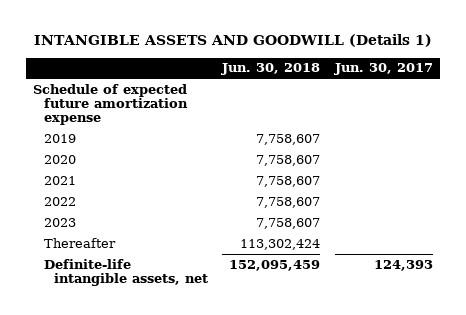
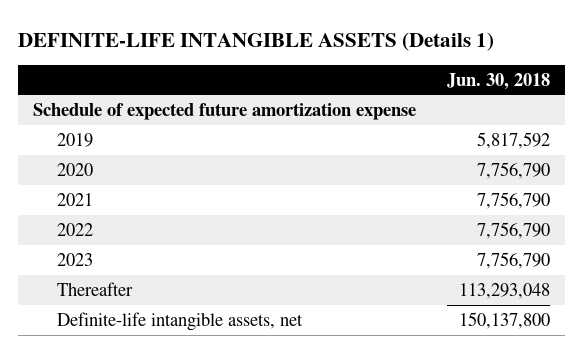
- INTANGIBLE ASSETS AND GOODWILL (Details 1)
+ DEFINITE-LIFE INTANGIBLE ASSETS (Details 1)
- | Jun. 30, 2018 | Jun. 30, 2017
+ | Jun. 30, 2018
- 2019 | 7,758,607 |
- 2020 | 7,758,607 |
- 2021 | 7,758,607 |
- 2022 | 7,758,607 |
- 2023 | 7,758,607 |
- Thereafter | 113,302,424 |
- Definite-life intangible assets, net | 152,095,459 | 124,393
+ 2019 | 5,817,592
+ 2020 | 7,756,790
+ 2021 | 7,756,790
+ 2022 | 7,756,790
+ 2023 | 7,756,790
+ Thereafter | 113,293,048
+ Definite-life intangible assets, net | 150,137,800

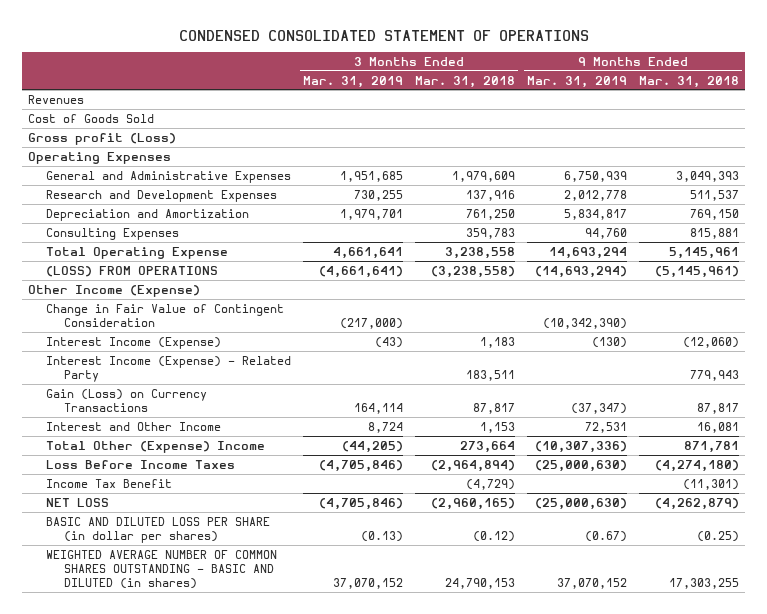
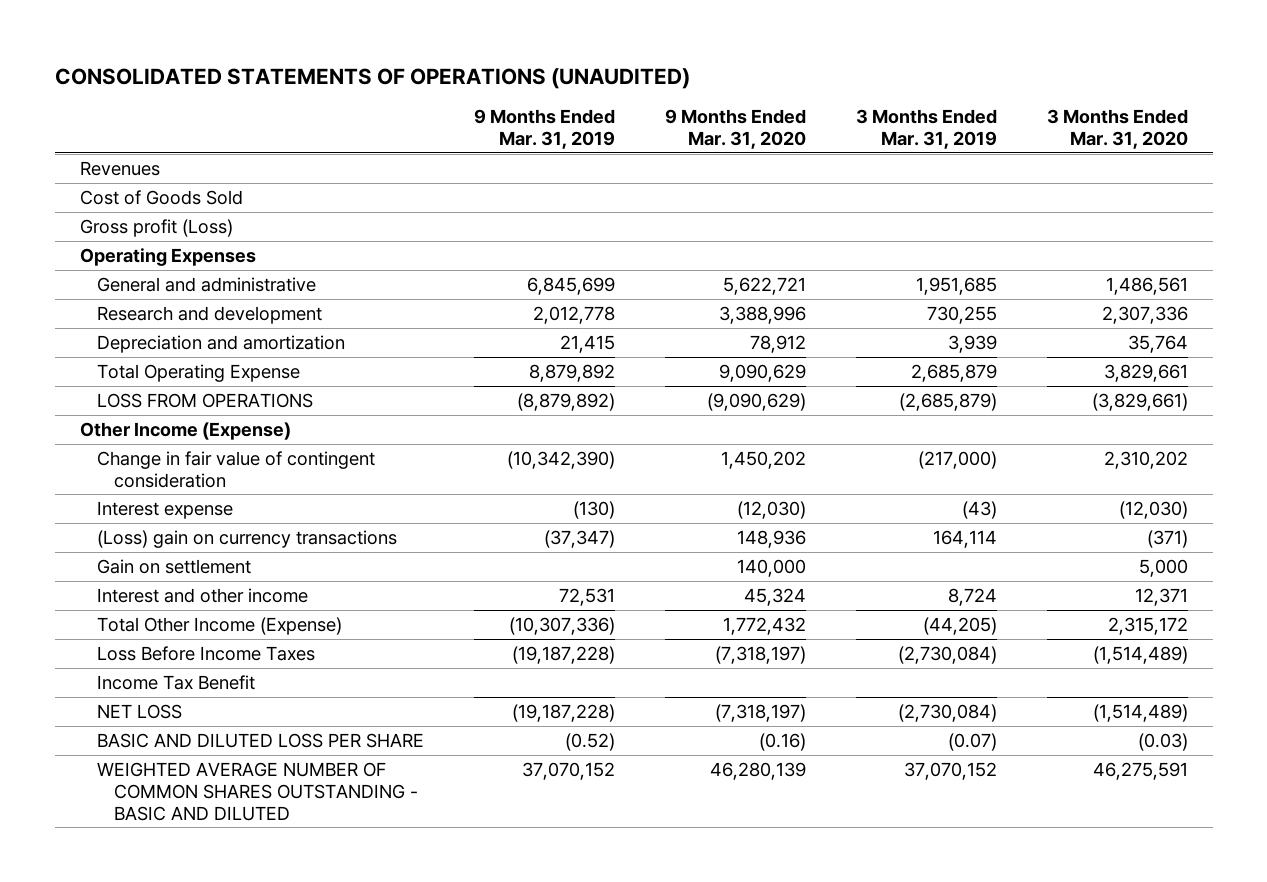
- CONDENSED CONSOLIDATED STATEMENT OF OPERATIONS
+ CONSOLIDATED STATEMENTS OF OPERATIONS (UNAUDITED)
- | 3 Months Ended Mar. 31, 2019 | 3 Months Ended Mar. 31, 2018 | 9 Months Ended Mar. 31, 2019 | 9 Months Ended Mar. 31, 2018
+ | 9 Months Ended Mar. 31, 2019 | 9 Months Ended Mar. 31, 2020 | 3 Months Ended Mar. 31, 2019 | 3 Months Ended Mar. 31, 2020
- General and Administrative Expenses | 1,951,685 | 1,979,609 | 6,750,939 | 3,049,393
- Research and Development Expenses | 730,255 | 137,916 | 2,012,778 | 511,537
- Depreciation and Amortization | 1,979,701 | 761,250 | 5,834,817 | 769,150
- Consulting Expenses | | 359,783 | 94,760 | 815,881
- Total Operating Expense | 4,661,641 | 3,238,558 | 14,693,294 | 5,145,961
- (LOSS) FROM OPERATIONS | (4,661,641) | (3,238,558) | (14,693,294) | (5,145,961)
+ General and administrative | 6,845,699 | 5,622,721 | 1,951,685 | 1,486,561
+ Research and development | 2,012,778 | 3,388,996 | 730,255 | 2,307,336
+ Depreciation and amortization | 21,415 | 78,912 | 3,939 | 35,764
+ Total Operating Expense | 8,879,892 | 9,090,629 | 2,685,879 | 3,829,661
+ LOSS FROM OPERATIONS | (8,879,892) | (9,090,629) | (2,685,879) | (3,829,661)
- Change in Fair Value of Contingent Consideration | (217,000) | | (10,342,390) |
- Interest Income (Expense) | (43) | 1,183 | (130) | (12,060)
- Interest Income (Expense) - Related Party | | 183,511 | | 779,943
- Gain (Loss) on Currency Transactions | 164,114 | 87,817 | (37,347) | 87,817
- Interest and Other Income | 8,724 | 1,153 | 72,531 | 16,081
- Total Other (Expense) Income | (44,205) | 273,664 | (10,307,336) | 871,781
- Loss Before Income Taxes | (4,705,846) | (2,964,894) | (25,000,630) | (4,274,180)
+ Change in fair value of contingent consideration | (10,342,390) | 1,450,202 | (217,000) | 2,310,202
+ Interest expense | (130) | (12,030) | (43) | (12,030)
+ (Loss) gain on currency transactions | (37,347) | 148,936 | 164,114 | (371)
+ Gain on settlement | | 140,000 | | 5,000
+ Interest and other income | 72,531 | 45,324 | 8,724 | 12,371
+ Total Other Income (Expense) | (10,307,336) | 1,772,432 | (44,205) | 2,315,172
+ Loss Before Income Taxes | (19,187,228) | (7,318,197) | (2,730,084) | (1,514,489)
- NET LOSS | (4,705,846) | (2,960,165) | (25,000,630) | (4,262,879)
- BASIC AND DILUTED LOSS PER SHARE (in dollar per shares) | (0.13) | (0.12) | (0.67) | (0.25)
- WEIGHTED AVERAGE NUMBER OF COMMON SHARES OUTSTANDING - BASIC AND DILUTED (in shares) | 37,070,152 | 24,790,153 | 37,070,152 | 17,303,255
+ NET LOSS | (19,187,228) | (7,318,197) | (2,730,084) | (1,514,489)
+ BASIC AND DILUTED LOSS PER SHARE | (0.52) | (0.16) | (0.07) | (0.03)
+ WEIGHTED AVERAGE NUMBER OF COMMON SHARES OUTSTANDING - BASIC AND DILUTED | 37,070,152 | 46,280,139 | 37,070,152 | 46,275,591

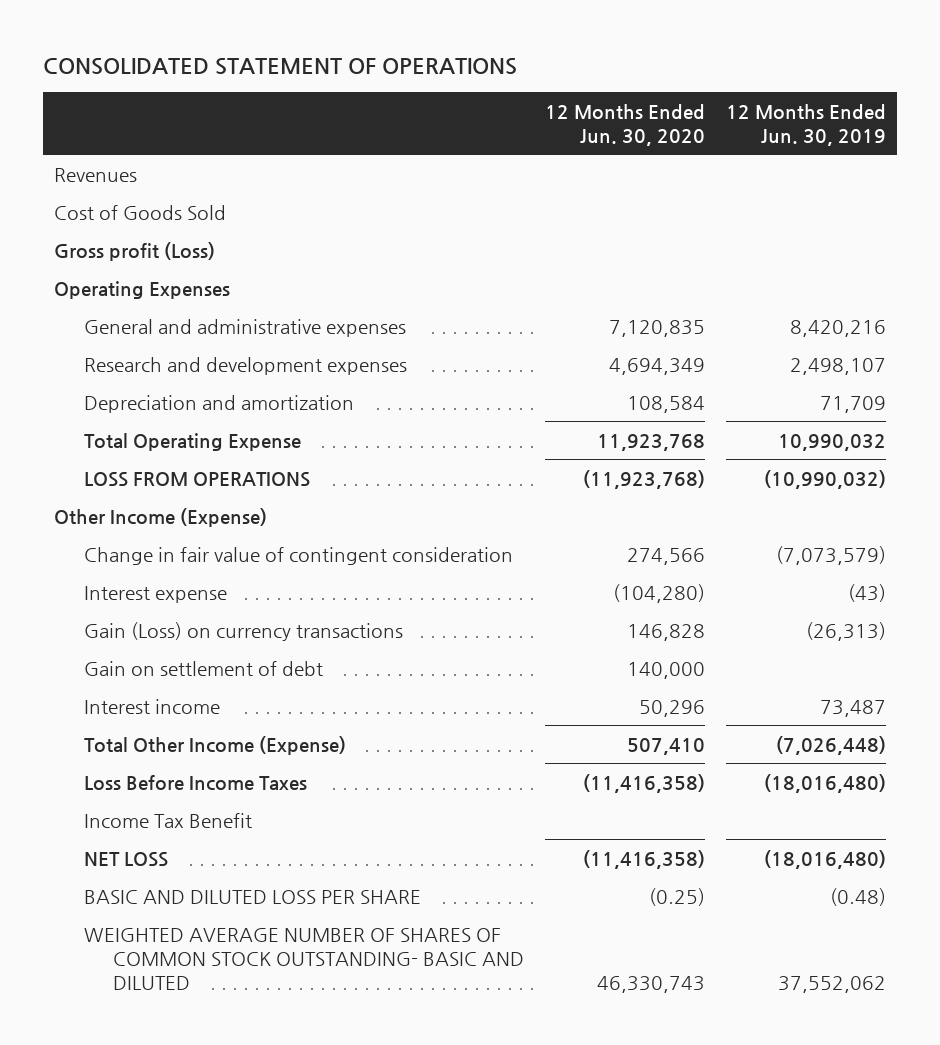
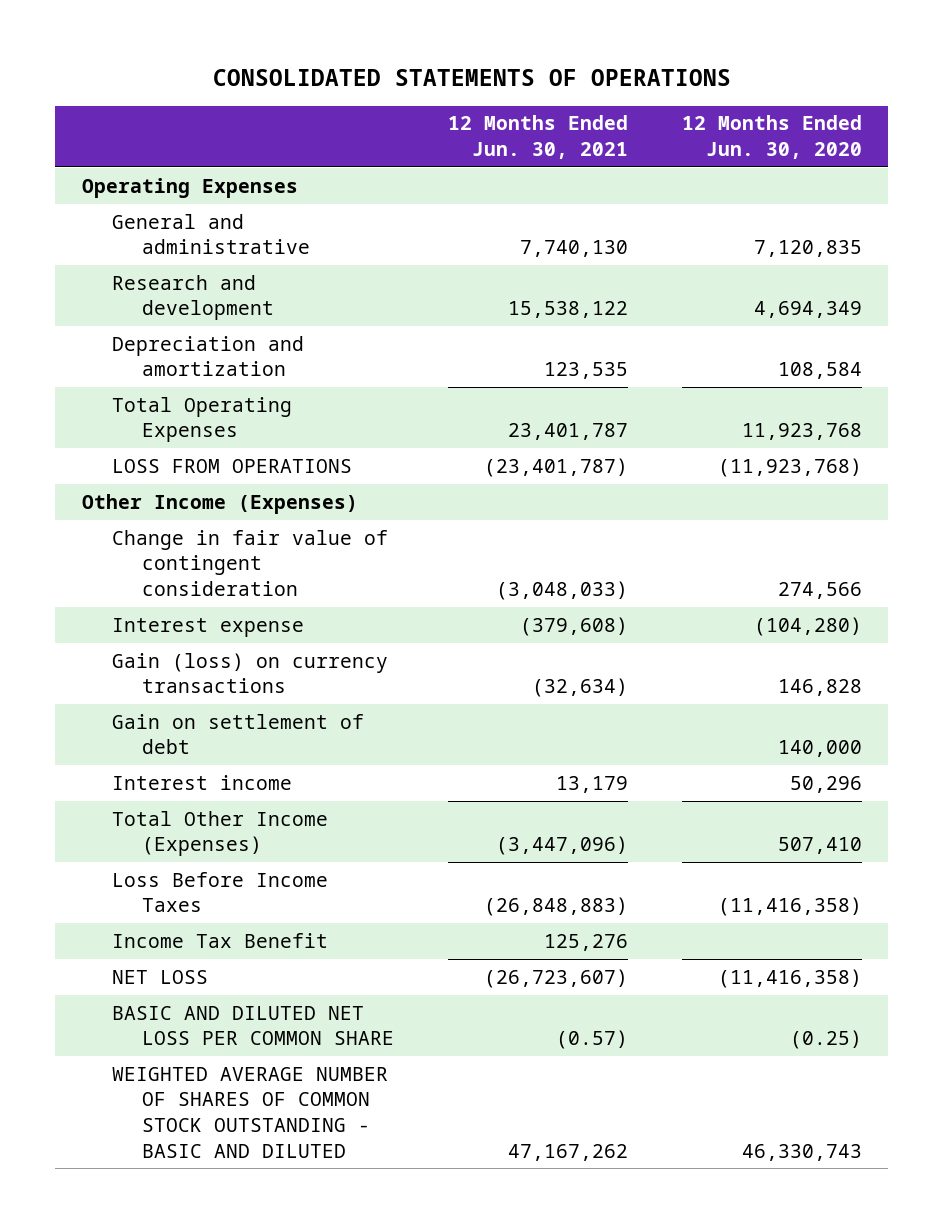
- CONSOLIDATED STATEMENT OF OPERATIONS
+ CONSOLIDATED STATEMENTS OF OPERATIONS
- | 12 Months Ended Jun. 30, 2020 | 12 Months Ended Jun. 30, 2019
+ | 12 Months Ended Jun. 30, 2021 | 12 Months Ended Jun. 30, 2020
- Revenues
- Cost of Goods Sold
- Gross profit (Loss)
- General and administrative expenses | 7,120,835 | 8,420,216
- Research and development expenses | 4,694,349 | 2,498,107
+ General and administrative | 7,740,130 | 7,120,835
+ Research and development | 15,538,122 | 4,694,349
- Total Operating Expense | 11,923,768 | 10,990,032
+ Total Operating Expenses | 23,401,787 | 11,923,768
- Other Income (Expense)
+ Other Income (Expenses)
- Gain (Loss) on currency transactions | 146,828 | (26,313)
+ Gain (loss) on currency transactions | (32,634) | 146,828
- Total Other Income (Expense) | 507,410 | (7,026,448)
+ Total Other Income (Expenses) | (3,447,096) | 507,410
- BASIC AND DILUTED LOSS PER SHARE | (0.25) | (0.48)
- WEIGHTED AVERAGE NUMBER OF SHARES OF COMMON STOCK OUTSTANDING- BASIC AND DILUTED | 46,330,743 | 37,552,062
+ BASIC AND DILUTED NET LOSS PER COMMON SHARE | (0.57) | (0.25)
+ WEIGHTED AVERAGE NUMBER OF SHARES OF COMMON STOCK OUTSTANDING - BASIC AND DILUTED | 47,167,262 | 46,330,743

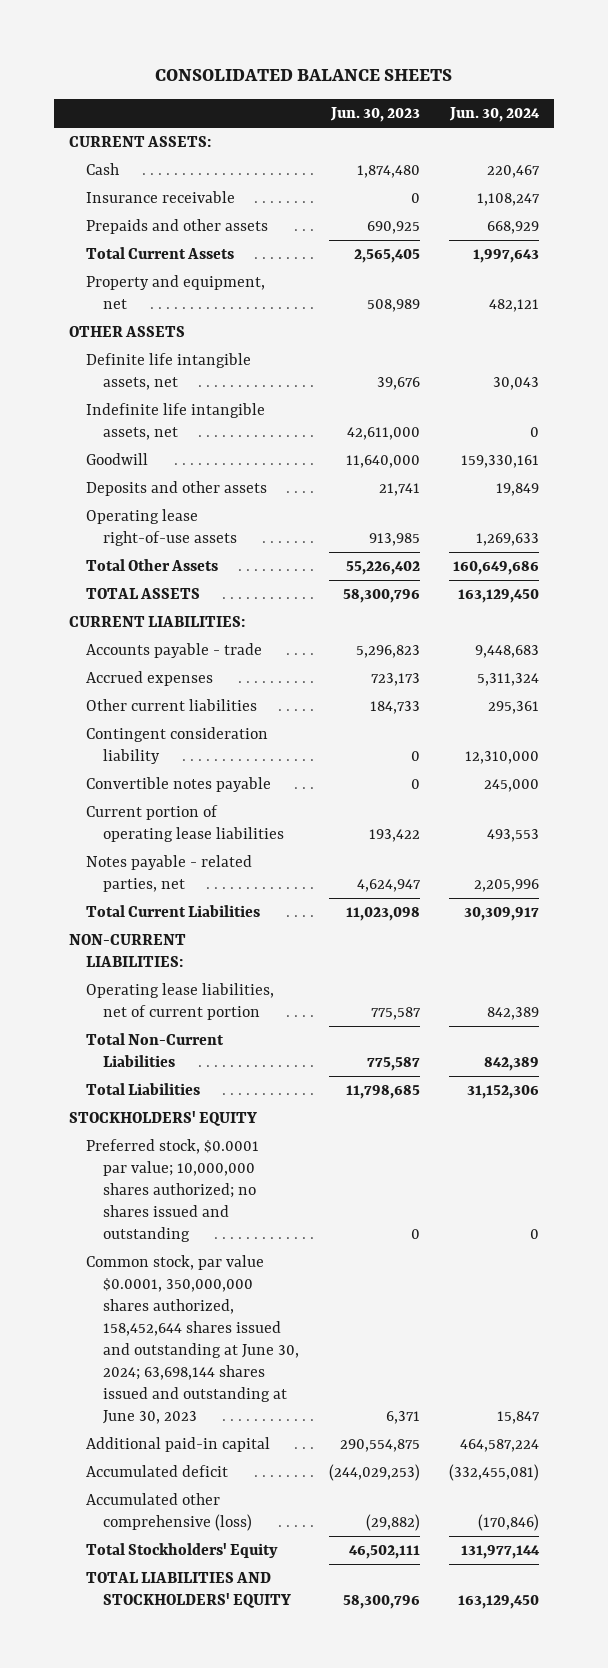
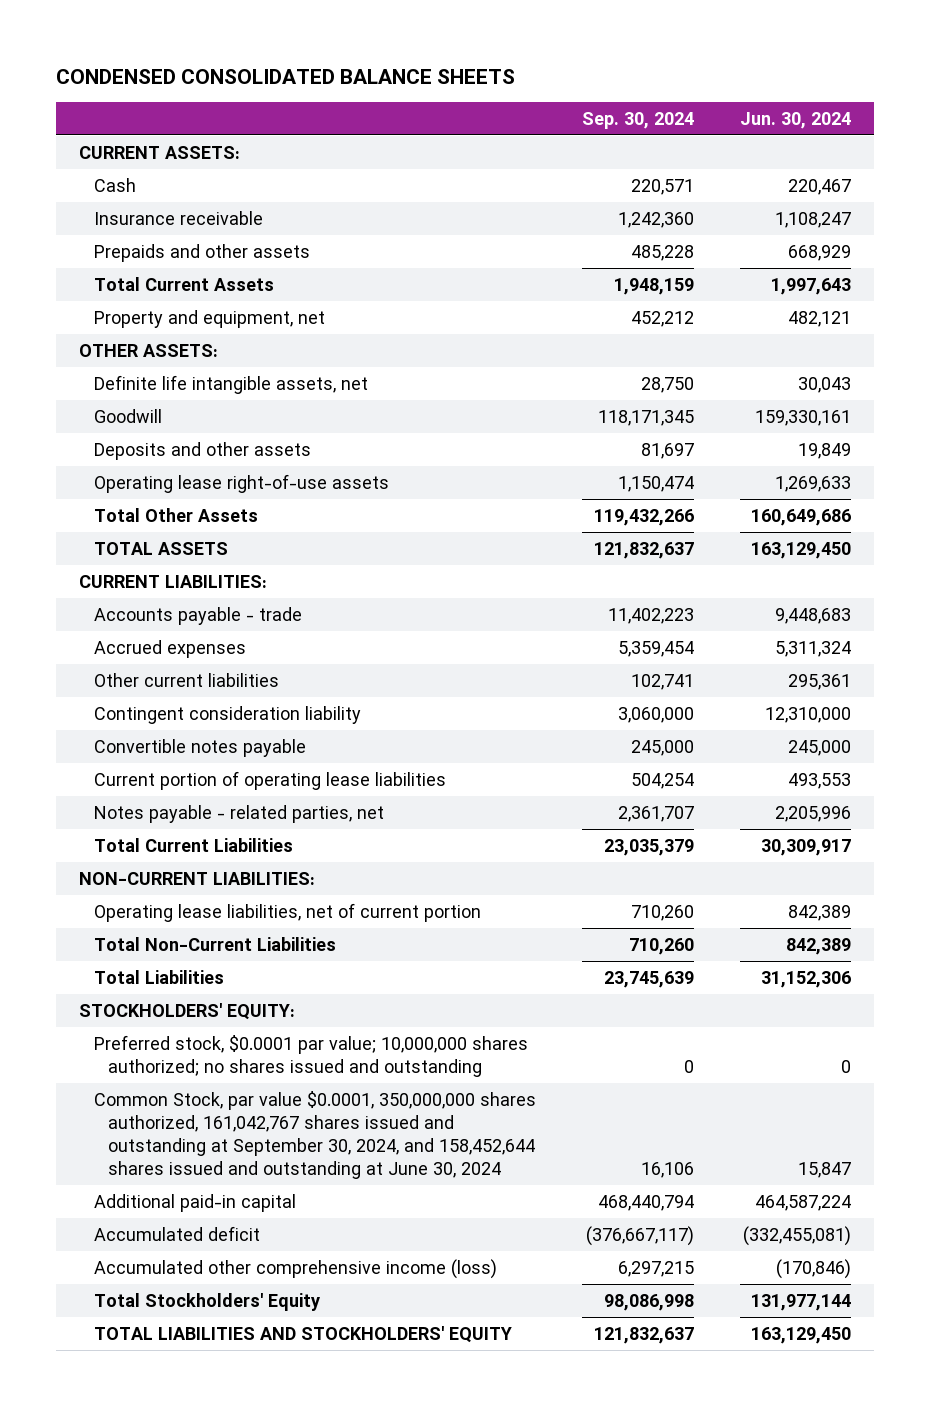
- CONSOLIDATED BALANCE SHEETS
+ CONDENSED CONSOLIDATED BALANCE SHEETS
- | Jun. 30, 2023 | Jun. 30, 2024
+ | Sep. 30, 2024 | Jun. 30, 2024
- OTHER ASSETS
+ OTHER ASSETS:
- Indefinite life intangible assets, net | 42,611,000 | 0
- STOCKHOLDERS' EQUITY
+ STOCKHOLDERS' EQUITY:
- Common stock, par value $0.0001, 350,000,000 shares authorized, 158,452,644 shares issued and outstanding at June 30, 2024; 63,698,144 shares issued and outstanding at June 30, 2023 | 6,371 | 15,847
+ Common Stock, par value $0.0001, 350,000,000 shares authorized, 161,042,767 shares issued and outstanding at September 30, 2024, and 158,452,644 shares issued and outstanding at June 30, 2024 | 16,106 | 15,847
- Accumulated other comprehensive (loss) | (29,882) | (170,846)
+ Accumulated other comprehensive income (loss) | 6,297,215 | (170,846)

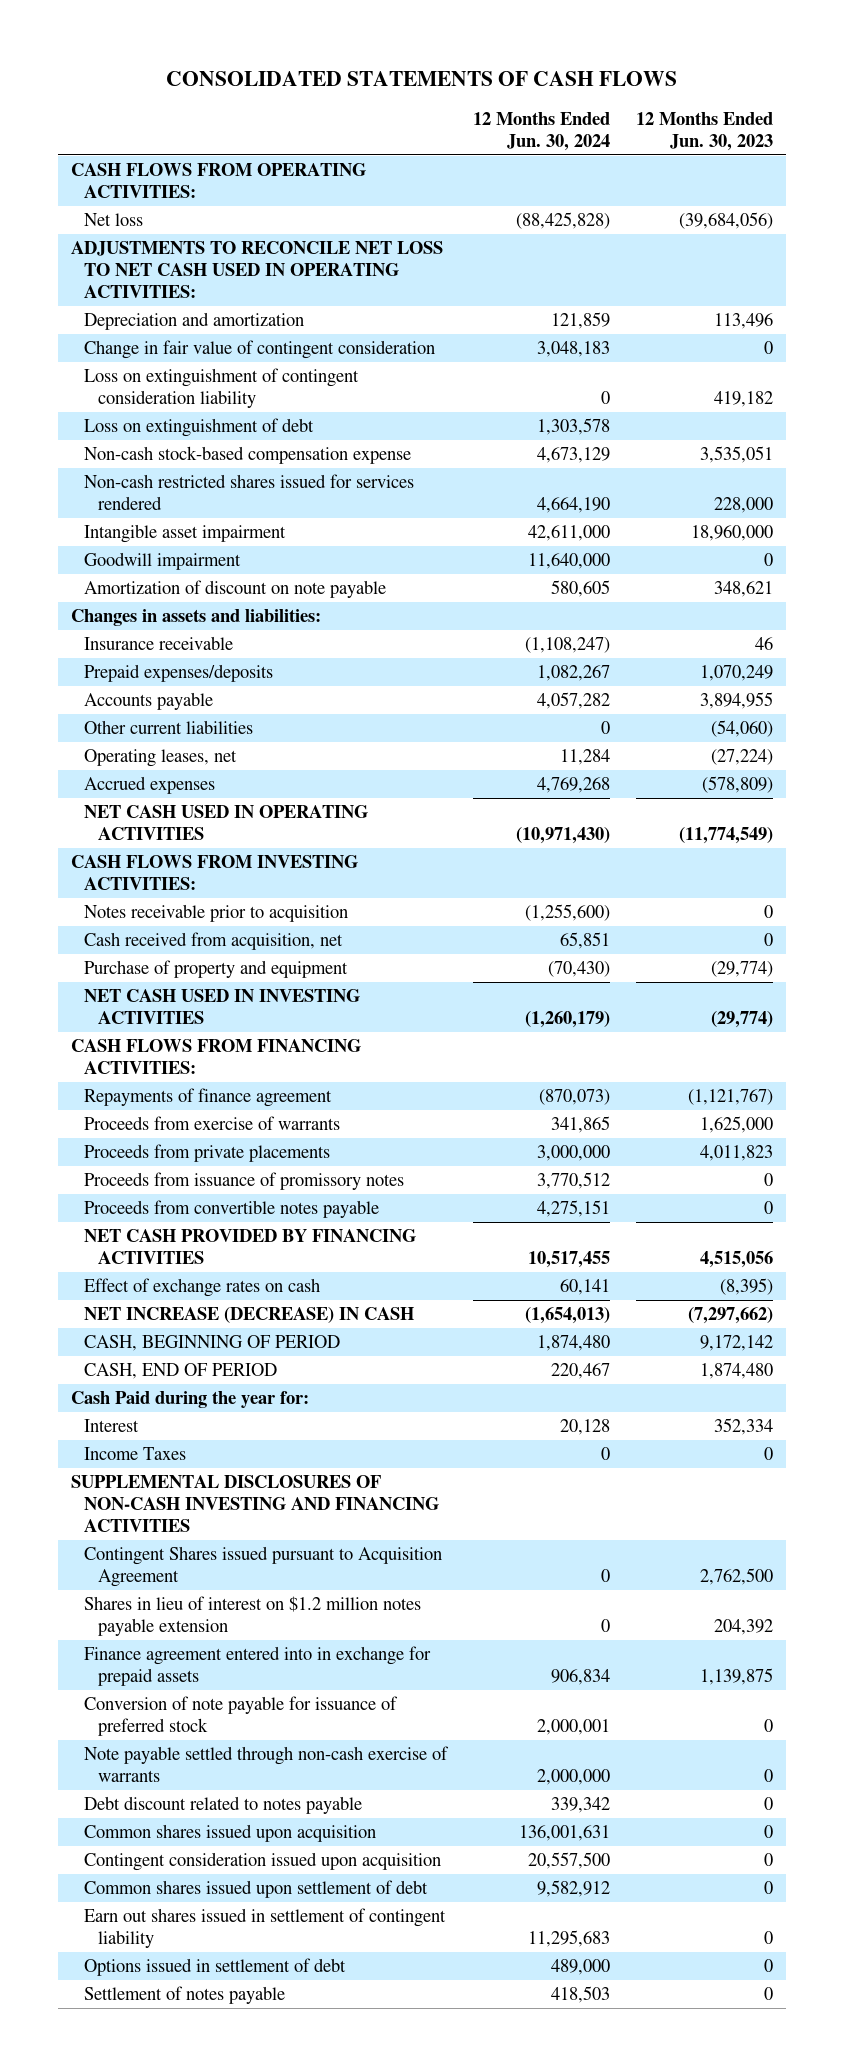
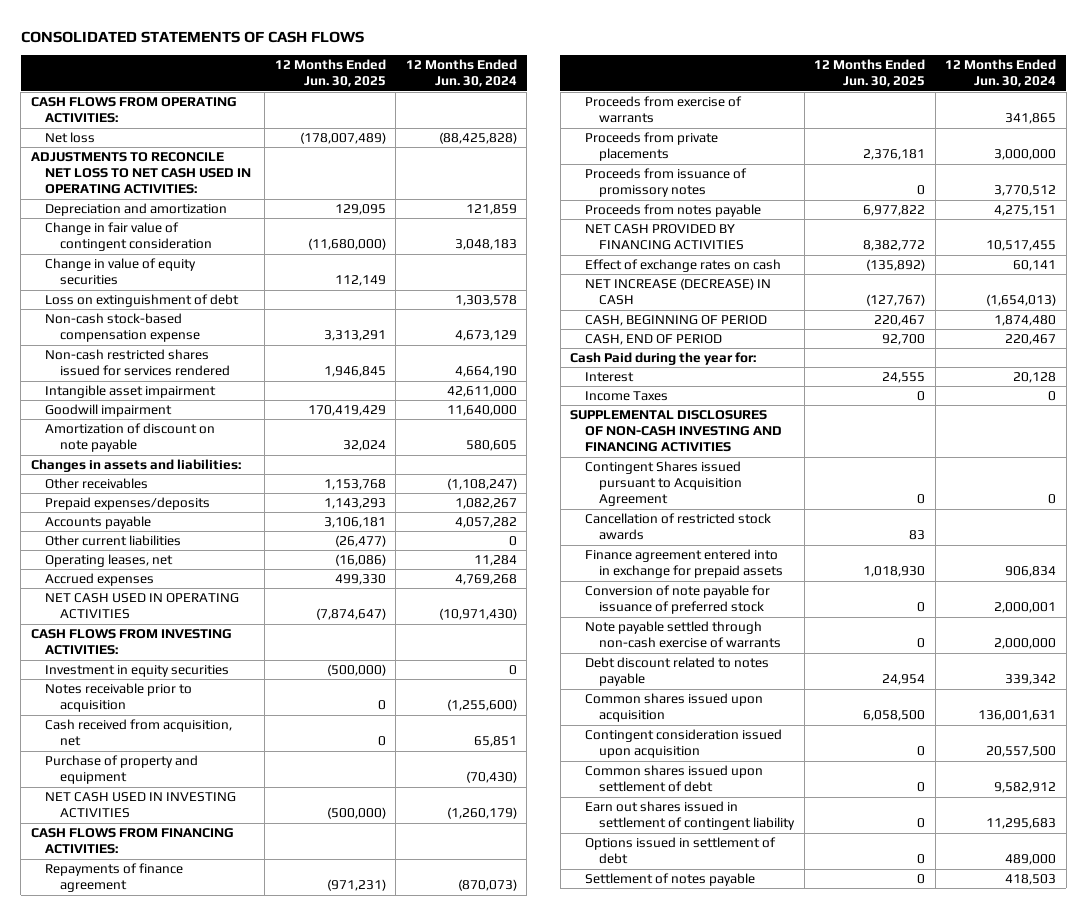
- | 12 Months Ended Jun. 30, 2024 | 12 Months Ended Jun. 30, 2023
+ | 12 Months Ended Jun. 30, 2025 | 12 Months Ended Jun. 30, 2024
- Loss on extinguishment of contingent consideration liability | 0 | 419,182
+ Change in value of equity securities | 112,149 |
- Insurance receivable | (1,108,247) | 46
+ Other receivables | 1,153,768 | (1,108,247)
+ Investment in equity securities | (500,000) | 0
- Proceeds from convertible notes payable | 4,275,151 | 0
+ Proceeds from notes payable | 6,977,822 | 4,275,151
- Shares in lieu of interest on $1.2 million notes payable extension | 0 | 204,392
+ Cancellation of restricted stock awards | 83 |

